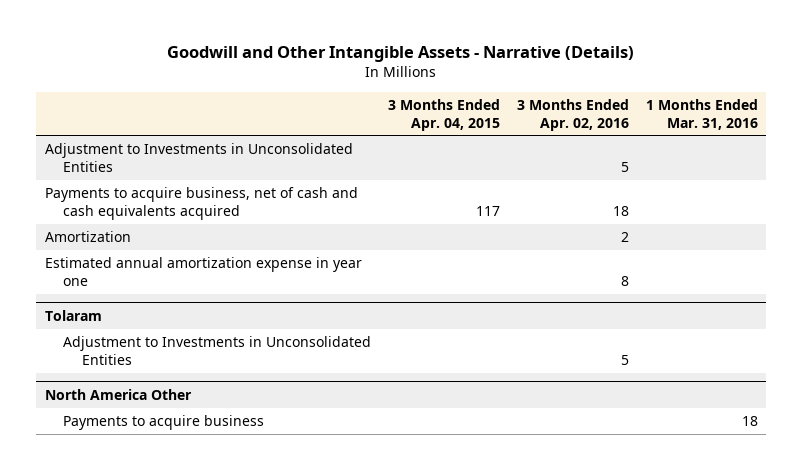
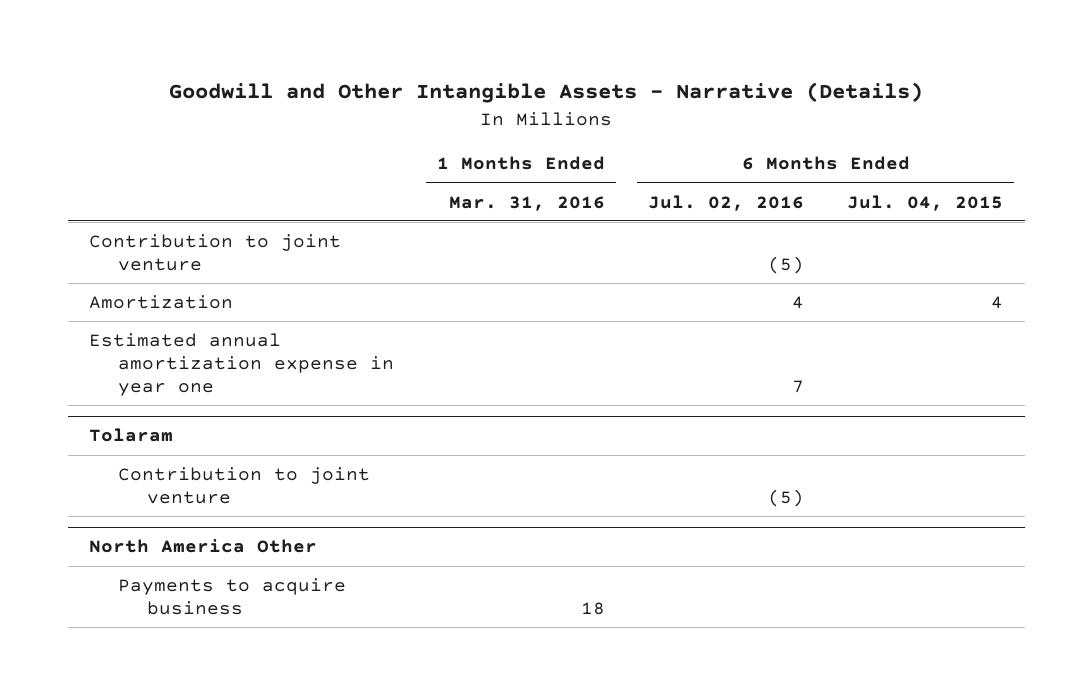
- | 3 Months Ended Apr. 04, 2015 | 3 Months Ended Apr. 02, 2016 | 1 Months Ended Mar. 31, 2016
+ | 1 Months Ended Mar. 31, 2016 | 6 Months Ended Jul. 02, 2016 | 6 Months Ended Jul. 04, 2015
- Adjustment to Investments in Unconsolidated Entities | | 5 |
- Payments to acquire business, net of cash and cash equivalents acquired | 117 | 18 |
+ Contribution to joint venture | | (5) |
@ Tolaram
- Adjustment to Investments in Unconsolidated Entities | | 5 |
+ Contribution to joint venture | | (5) |

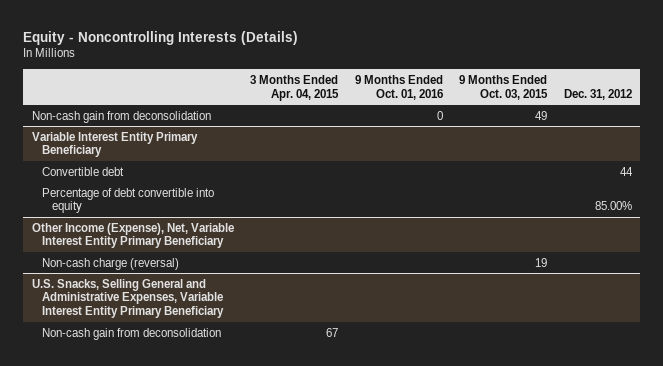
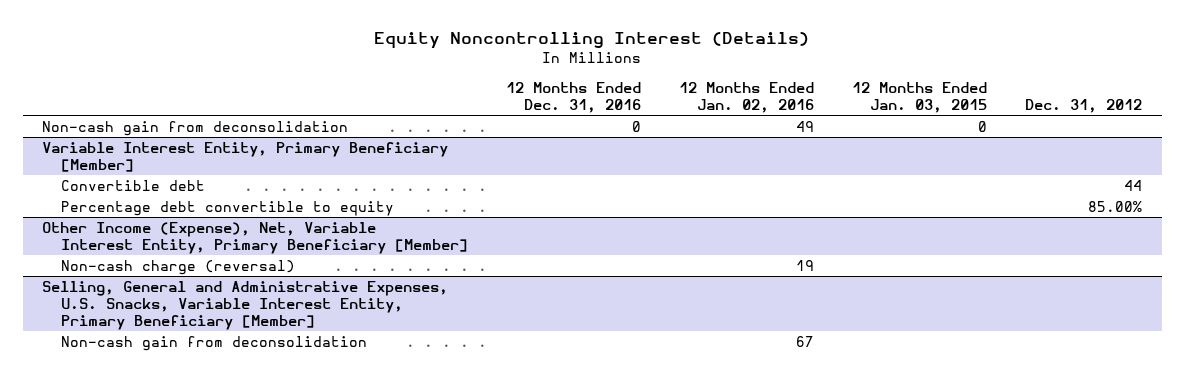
- Equity - Noncontrolling Interests (Details)
+ Equity Noncontrolling Interest (Details)
- | 3 Months Ended Apr. 04, 2015 | 9 Months Ended Oct. 01, 2016 | 9 Months Ended Oct. 03, 2015 | Dec. 31, 2012
+ | 12 Months Ended Dec. 31, 2016 | 12 Months Ended Jan. 02, 2016 | 12 Months Ended Jan. 03, 2015 | Dec. 31, 2012
- Variable Interest Entity Primary Beneficiary
+ Variable Interest Entity, Primary Beneficiary [Member]
- Percentage of debt convertible into equity | | | | 85.00%
- Other Income (Expense), Net, Variable Interest Entity Primary Beneficiary
+ Percentage debt convertible to equity | | | | 85.00%
+ Other Income (Expense), Net, Variable Interest Entity, Primary Beneficiary [Member]
- U.S. Snacks, Selling General and Administrative Expenses, Variable Interest Entity Primary Beneficiary
+ Selling, General and Administrative Expenses, U.S. Snacks, Variable Interest Entity, Primary Beneficiary [Member]

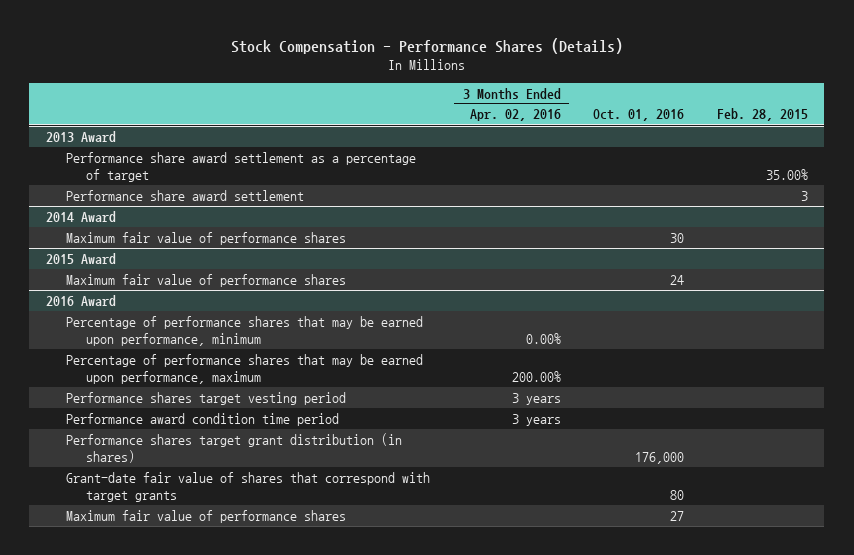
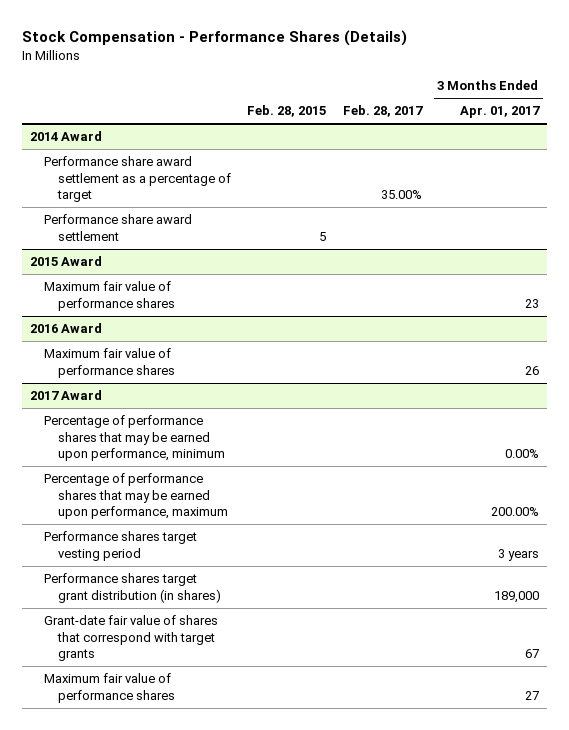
- | 3 Months Ended Apr. 02, 2016 | Oct. 01, 2016 | Feb. 28, 2015
+ | Feb. 28, 2015 | Feb. 28, 2017 | 3 Months Ended Apr. 01, 2017
- 2013 Award
- Performance share award settlement as a percentage of target | | | 35.00%
- Performance share award settlement | | | 3
@ 2014 Award
- Maximum fair value of performance shares | | 30 |
+ Performance share award settlement as a percentage of target | | 35.00% |
+ Performance share award settlement | 5 | |
@ 2016 Award
- Percentage of performance shares that may be earned upon performance, minimum | 0.00% | |
- Percentage of performance shares that may be earned upon performance, maximum | 200.00% | |
- Performance shares target vesting period | 3 years | |
- Performance award condition time period | 3 years | |
- Performance shares target grant distribution (in shares) | | 176,000 |
- Grant-date fair value of shares that correspond with target grants | | 80 |
+ 2017 Award
+ Percentage of performance shares that may be earned upon performance, minimum | | | 0.00%
+ Percentage of performance shares that may be earned upon performance, maximum | | | 200.00%
+ Performance shares target vesting period | | | 3 years
+ Performance shares target grant distribution (in shares) | | | 189,000
+ Grant-date fair value of shares that correspond with target grants | | | 67
+ Maximum fair value of performance shares | | | 27

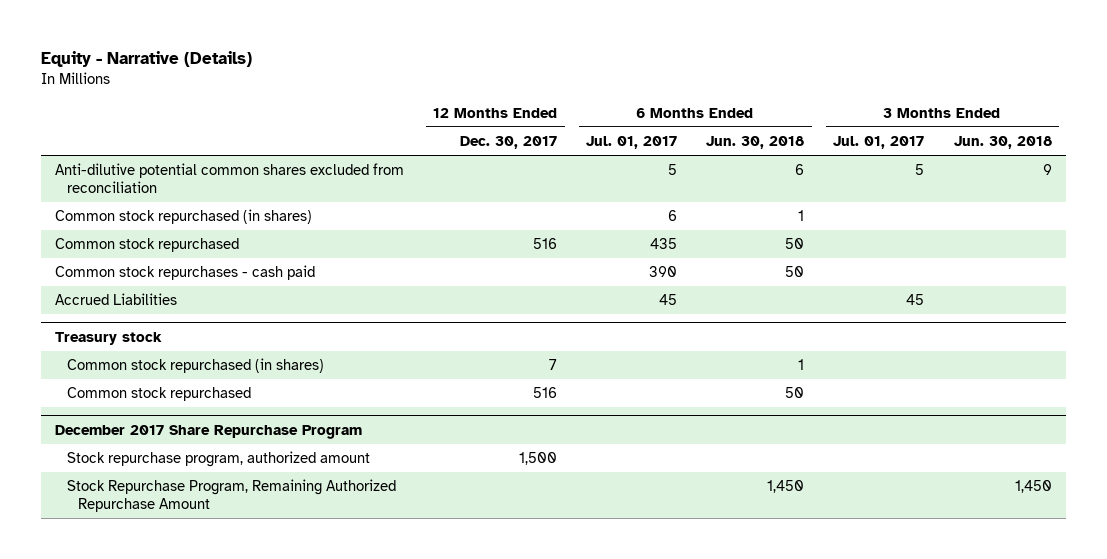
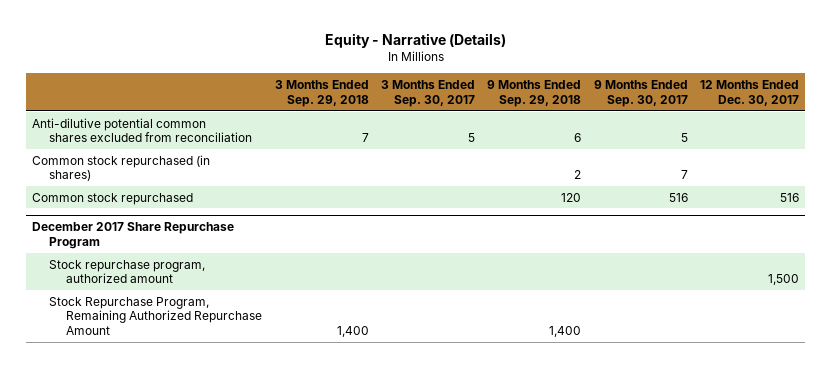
- | 12 Months Ended Dec. 30, 2017 | 6 Months Ended Jul. 01, 2017 | 6 Months Ended Jun. 30, 2018 | 3 Months Ended Jul. 01, 2017 | 3 Months Ended Jun. 30, 2018
+ | 3 Months Ended Sep. 29, 2018 | 3 Months Ended Sep. 30, 2017 | 9 Months Ended Sep. 29, 2018 | 9 Months Ended Sep. 30, 2017 | 12 Months Ended Dec. 30, 2017
- Common stock repurchases - cash paid | | 390 | 50 | |
- Accrued Liabilities | | 45 | | 45 |
- Treasury stock
- Common stock repurchased (in shares) | 7 | | 1 | |
- Common stock repurchased | 516 | | 50 | |

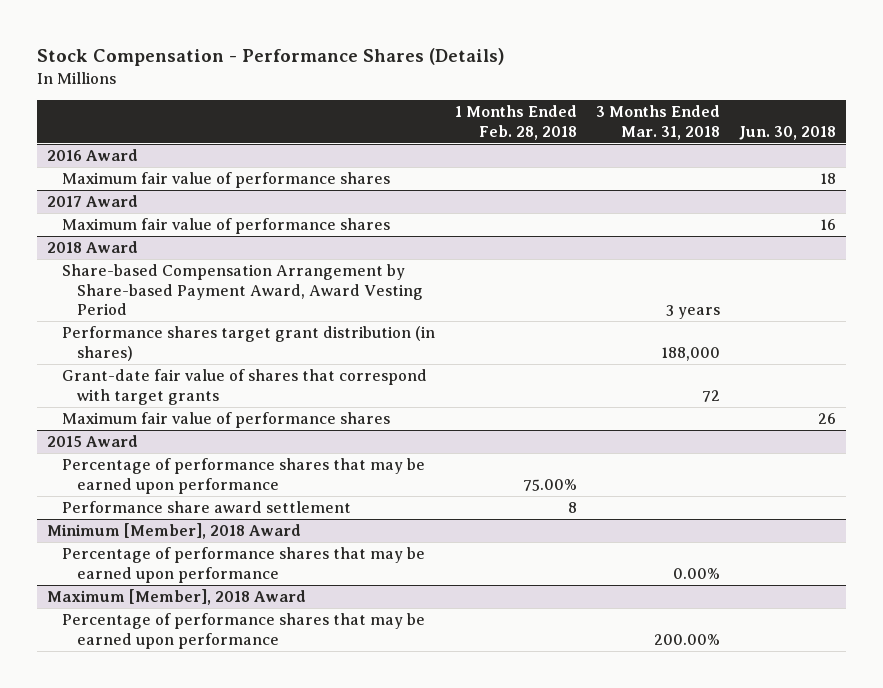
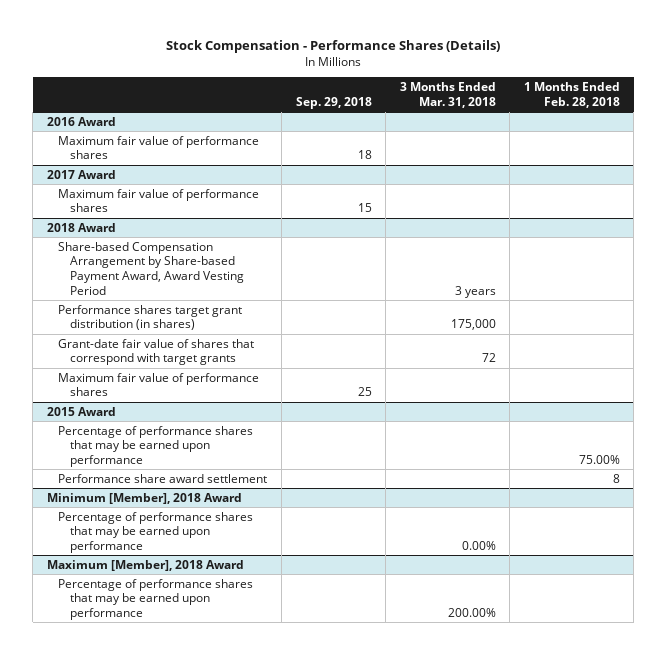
- | 1 Months Ended Feb. 28, 2018 | 3 Months Ended Mar. 31, 2018 | Jun. 30, 2018
+ | Sep. 29, 2018 | 3 Months Ended Mar. 31, 2018 | 1 Months Ended Feb. 28, 2018
@ 2018 Award
- Performance shares target grant distribution (in shares) | | 188,000 |
+ Performance shares target grant distribution (in shares) | | 175,000 |

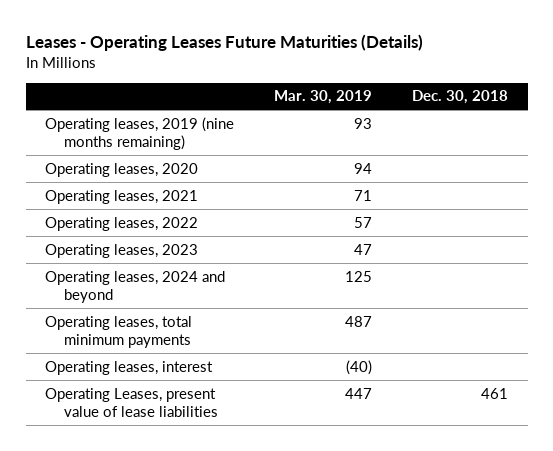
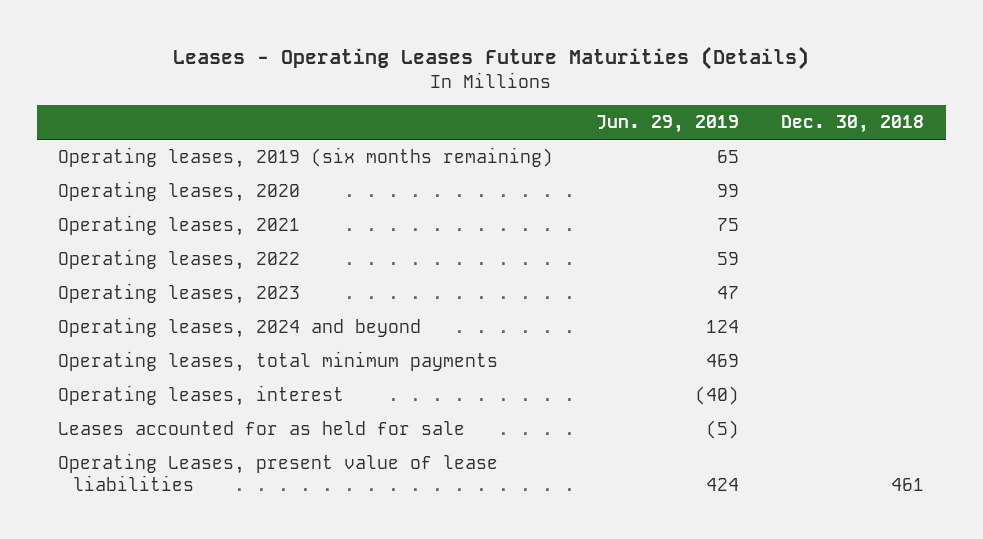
- | Mar. 30, 2019 | Dec. 30, 2018
+ | Jun. 29, 2019 | Dec. 30, 2018
- Operating leases, 2019 (nine months remaining) | 93 |
+ Operating leases, 2019 (six months remaining) | 65 |
+ Leases accounted for as held for sale | (5) |

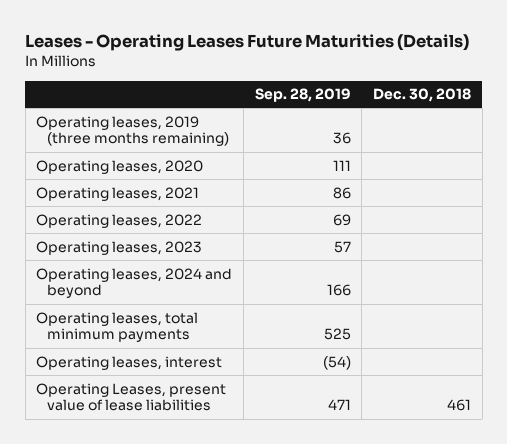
- | Jun. 29, 2019 | Dec. 30, 2018
+ | Sep. 28, 2019 | Dec. 30, 2018
- Operating leases, 2019 (six months remaining) | 65 |
+ Operating leases, 2019 (three months remaining) | 36 |
- Leases accounted for as held for sale | (5) |

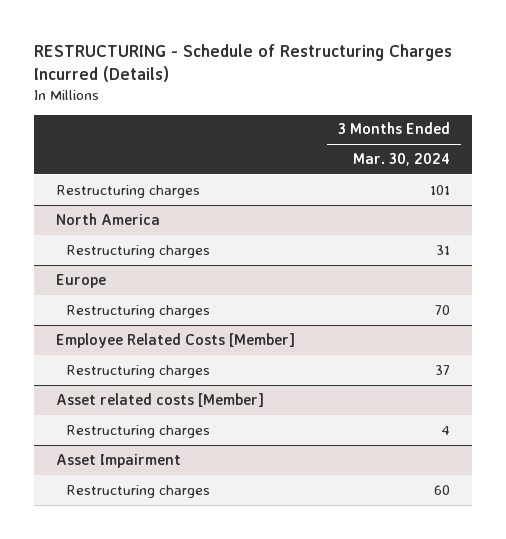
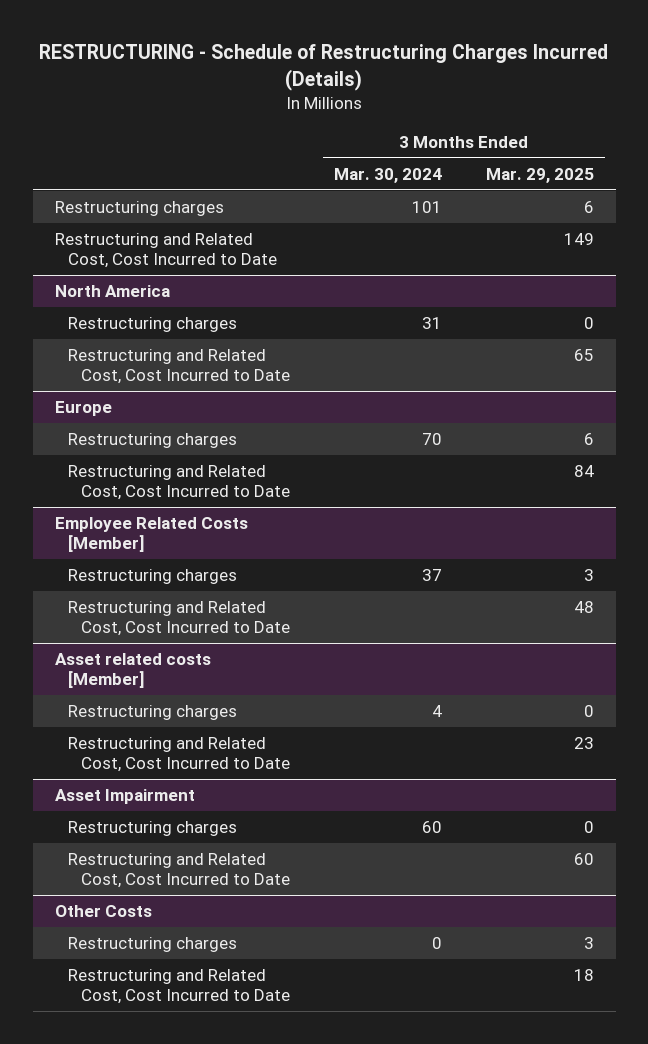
- | 3 Months Ended Mar. 30, 2024
+ | 3 Months Ended Mar. 30, 2024 | 3 Months Ended Mar. 29, 2025
+ Restructuring and Related Cost, Cost Incurred to Date | | 149
@ North America
+ Restructuring and Related Cost, Cost Incurred to Date | | 65
@ Europe
+ Restructuring and Related Cost, Cost Incurred to Date | | 84
@ Employee Related Costs [Member]
+ Restructuring and Related Cost, Cost Incurred to Date | | 48
@ Asset related costs [Member]
+ Restructuring and Related Cost, Cost Incurred to Date | | 23
@ Asset Impairment
+ Restructuring and Related Cost, Cost Incurred to Date | | 60
+ Other Costs
+ Restructuring charges | 0 | 3
+ Restructuring and Related Cost, Cost Incurred to Date | | 18

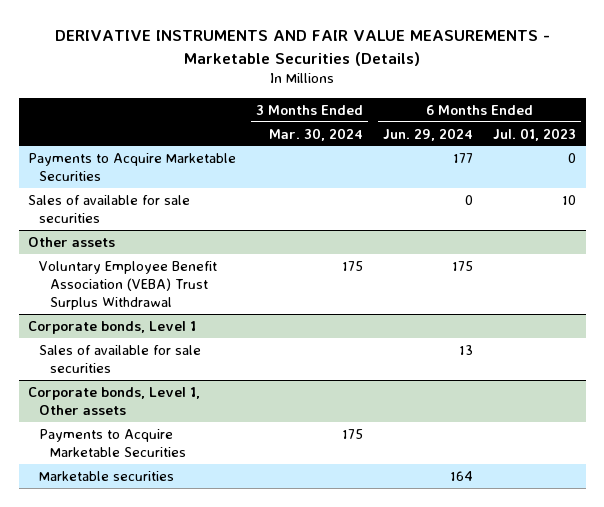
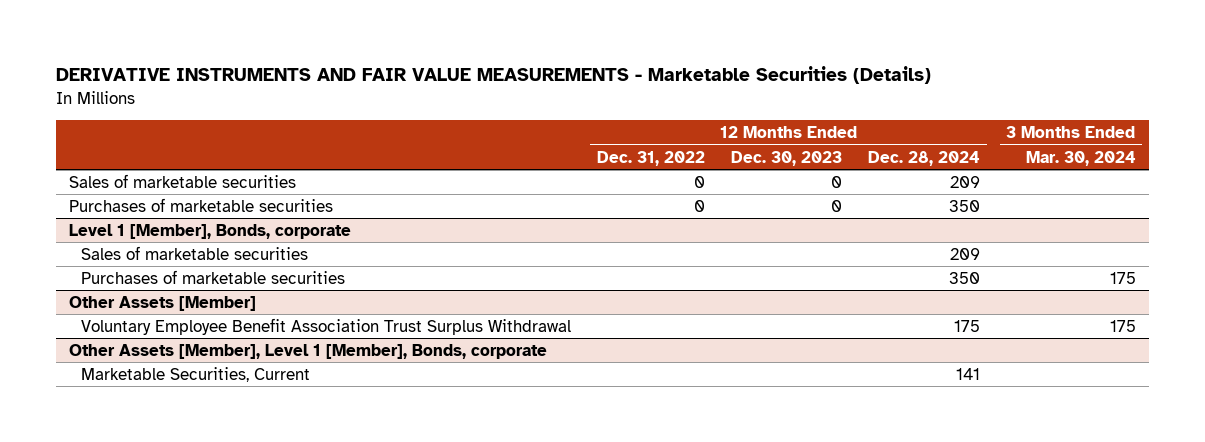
- | 3 Months Ended Mar. 30, 2024 | 6 Months Ended Jun. 29, 2024 | 6 Months Ended Jul. 01, 2023
+ | 12 Months Ended Dec. 31, 2022 | 12 Months Ended Dec. 30, 2023 | 12 Months Ended Dec. 28, 2024 | 3 Months Ended Mar. 30, 2024
- Payments to Acquire Marketable Securities | | 177 | 0
- Sales of available for sale securities | | 0 | 10
- Other assets
- Voluntary Employee Benefit Association (VEBA) Trust Surplus Withdrawal | 175 | 175 |
- Corporate bonds, Level 1
- Sales of available for sale securities | | 13 |
- Corporate bonds, Level 1, Other assets
- Payments to Acquire Marketable Securities | 175 | |
- Marketable securities | | 164 |
+ Sales of marketable securities | 0 | 0 | 209 |
+ Purchases of marketable securities | 0 | 0 | 350 |
+ Level 1 [Member], Bonds, corporate
+ Sales of marketable securities | | | 209 |
+ Purchases of marketable securities | | | 350 | 175
+ Other Assets [Member]
+ Voluntary Employee Benefit Association Trust Surplus Withdrawal | | | 175 | 175
+ Other Assets [Member], Level 1 [Member], Bonds, corporate
+ Marketable Securities, Current | | | 141 |

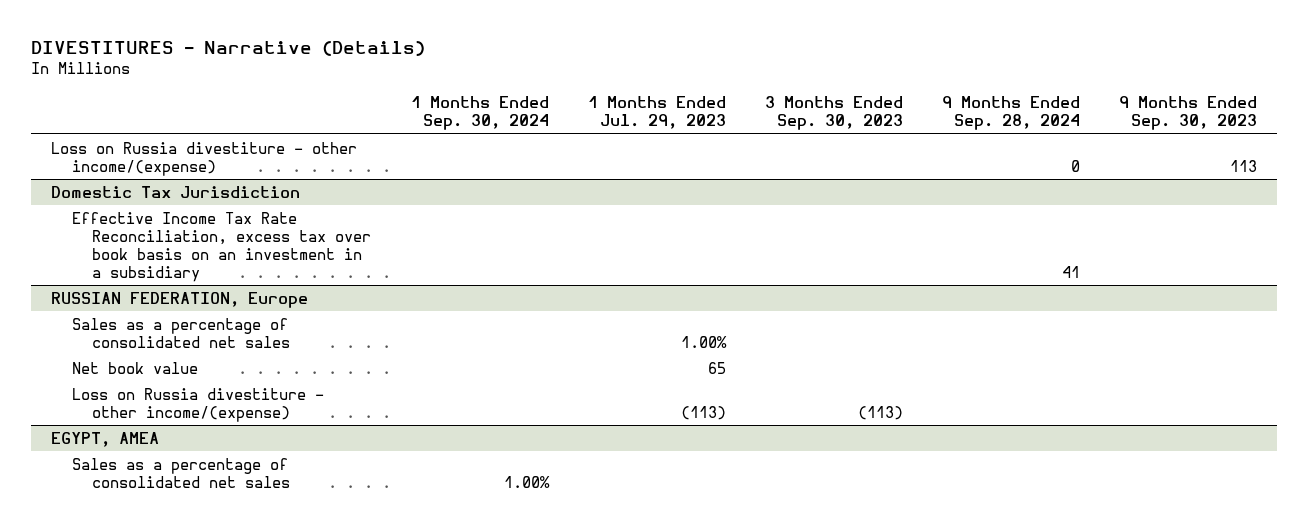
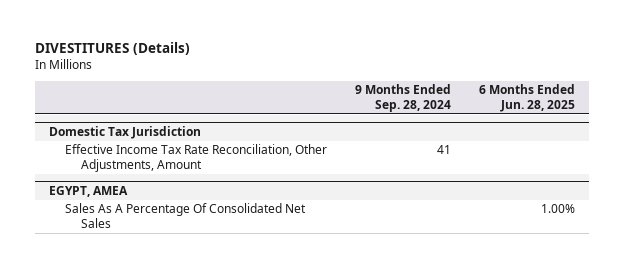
- DIVESTITURES - Narrative (Details)
+ DIVESTITURES (Details)
- | 1 Months Ended Sep. 30, 2024 | 1 Months Ended Jul. 29, 2023 | 3 Months Ended Sep. 30, 2023 | 9 Months Ended Sep. 28, 2024 | 9 Months Ended Sep. 30, 2023
+ | 9 Months Ended Sep. 28, 2024 | 6 Months Ended Jun. 28, 2025
- Loss on Russia divestiture - other income/(expense) | | | | 0 | 113
@ Domestic Tax Jurisdiction
- Effective Income Tax Rate Reconciliation, excess tax over book basis on an investment in a subsidiary | | | | 41 |
- RUSSIAN FEDERATION, Europe
- Sales as a percentage of consolidated net sales | | 1.00% | | |
- Net book value | | 65 | | |
- Loss on Russia divestiture - other income/(expense) | | (113) | (113) | |
@ Domestic Tax Jurisdiction
+ Effective Income Tax Rate Reconciliation, Other Adjustments, Amount | 41 |
@ EGYPT, AMEA
- Sales as a percentage of consolidated net sales | 1.00% | | | |
+ Sales As A Percentage Of Consolidated Net Sales | | 1.00%

